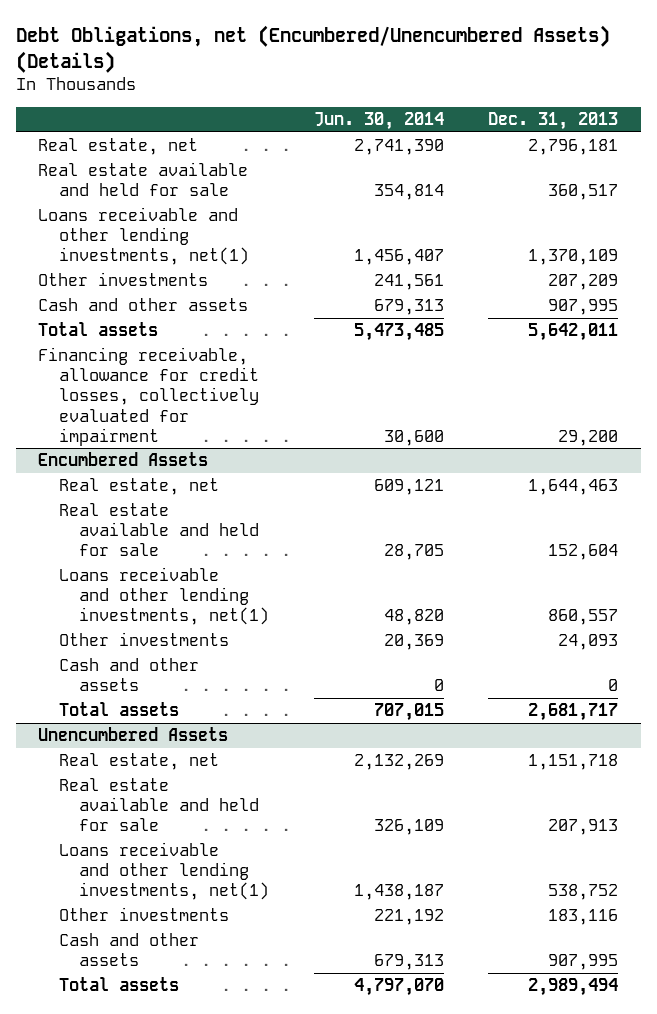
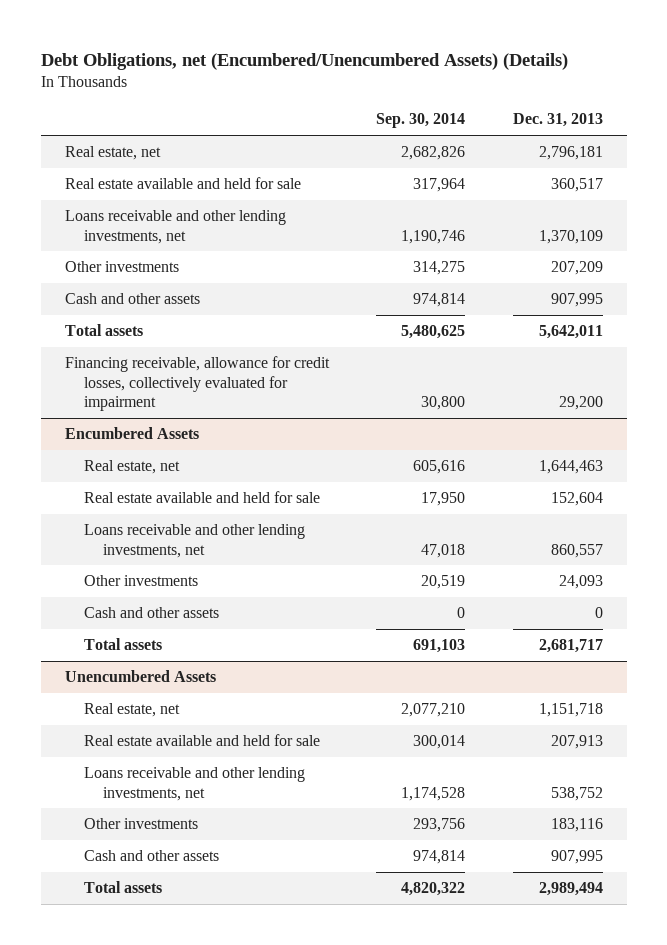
- | Jun. 30, 2014 | Dec. 31, 2013
+ | Sep. 30, 2014 | Dec. 31, 2013
- Loans receivable and other lending investments, net(1) | 1,456,407 | 1,370,109
+ Loans receivable and other lending investments, net | 1,190,746 | 1,370,109
@ Encumbered Assets
- Loans receivable and other lending investments, net(1) | 48,820 | 860,557
+ Loans receivable and other lending investments, net | 47,018 | 860,557
@ Unencumbered Assets
- Loans receivable and other lending investments, net(1) | 1,438,187 | 538,752
+ Loans receivable and other lending investments, net | 1,174,528 | 538,752

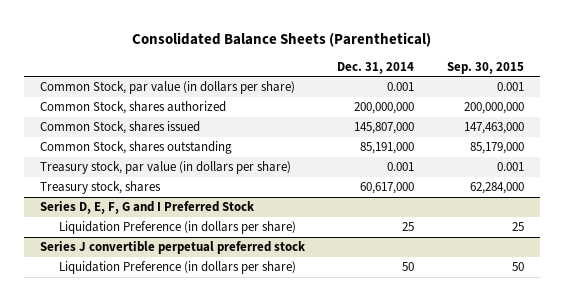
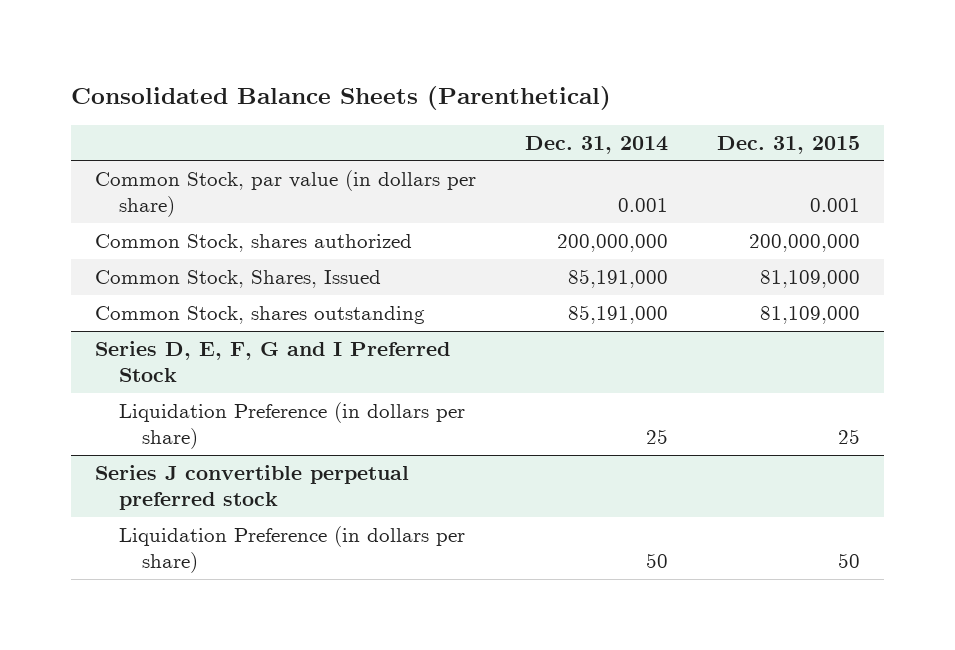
- | Dec. 31, 2014 | Sep. 30, 2015
+ | Dec. 31, 2014 | Dec. 31, 2015
- Common Stock, shares issued | 145,807,000 | 147,463,000
+ Common Stock, Shares, Issued | 85,191,000 | 81,109,000
- Treasury stock, par value (in dollars per share) | 0.001 | 0.001
- Treasury stock, shares | 60,617,000 | 62,284,000

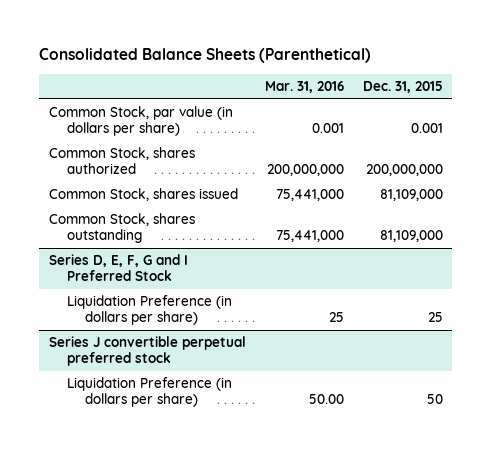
- | Dec. 31, 2014 | Dec. 31, 2015
+ | Mar. 31, 2016 | Dec. 31, 2015
- Common Stock, Shares, Issued | 85,191,000 | 81,109,000
+ Common Stock, shares issued | 75,441,000 | 81,109,000

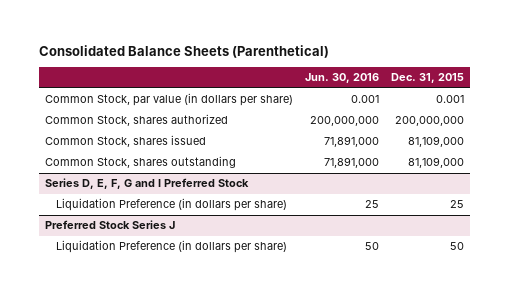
- | Mar. 31, 2016 | Dec. 31, 2015
+ | Jun. 30, 2016 | Dec. 31, 2015
- Series J convertible perpetual preferred stock
+ Preferred Stock Series J

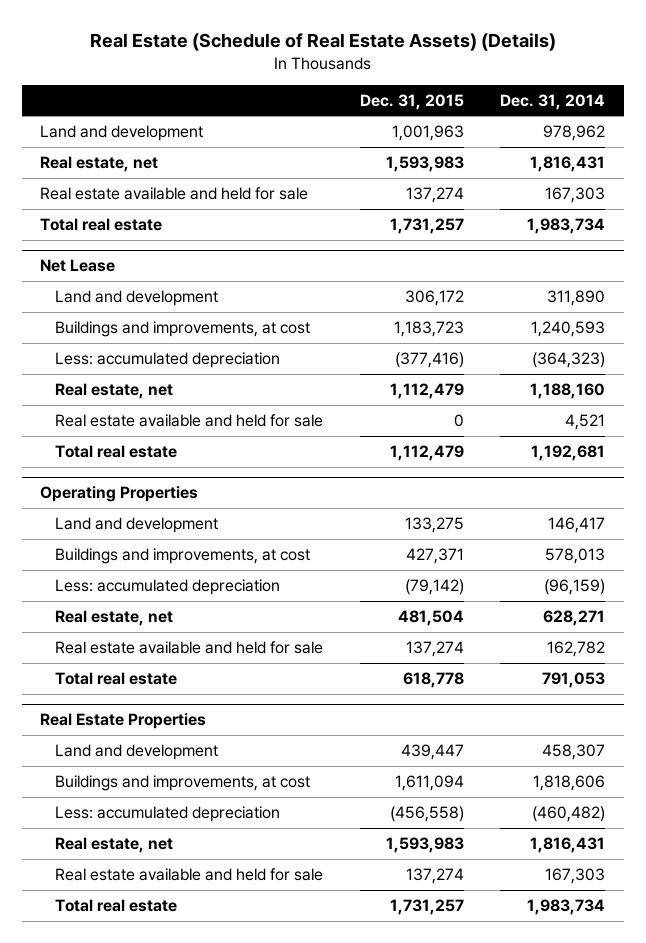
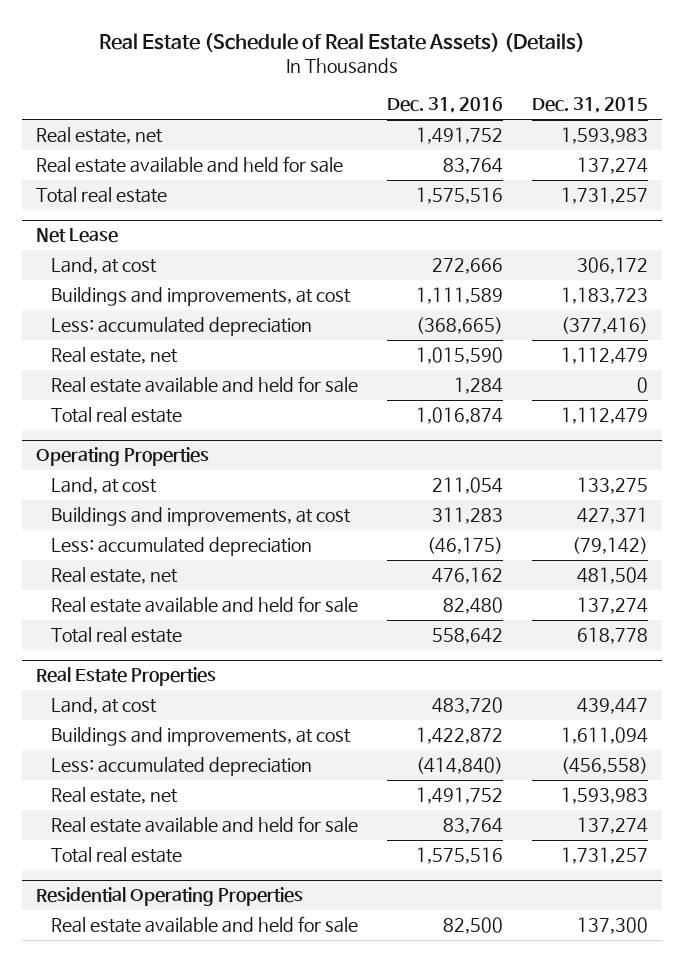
- | Dec. 31, 2015 | Dec. 31, 2014
+ | Dec. 31, 2016 | Dec. 31, 2015
- Land and development | 1,001,963 | 978,962
@ Net Lease
- Land and development | 306,172 | 311,890
+ Land, at cost | 272,666 | 306,172
@ Operating Properties
- Land and development | 133,275 | 146,417
+ Land, at cost | 211,054 | 133,275
@ Real Estate Properties
- Land and development | 439,447 | 458,307
+ Land, at cost | 483,720 | 439,447
+ Residential Operating Properties
+ Real estate available and held for sale | 82,500 | 137,300

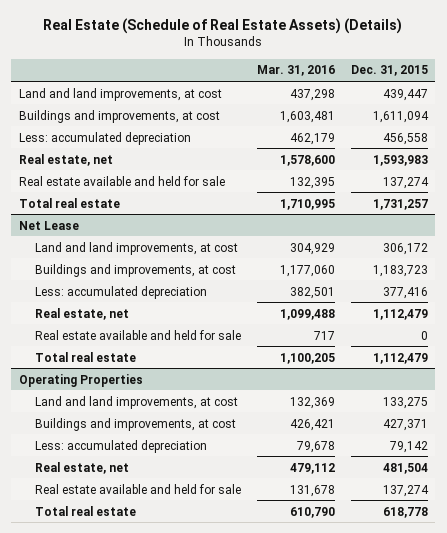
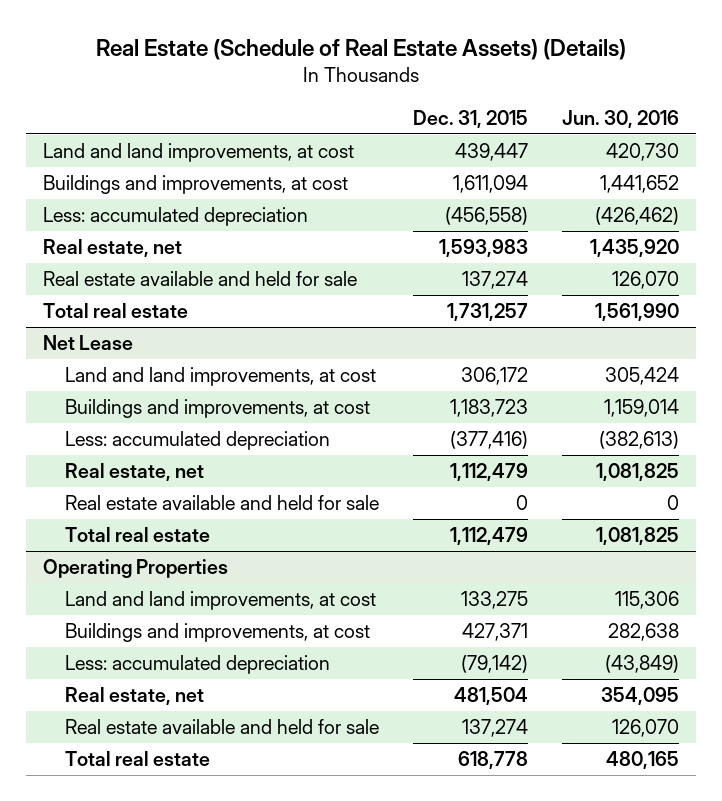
- | Mar. 31, 2016 | Dec. 31, 2015
+ | Dec. 31, 2015 | Jun. 30, 2016
- Less: accumulated depreciation | 462,179 | 456,558
+ Less: accumulated depreciation | (456,558) | (426,462)
@ Net Lease
- Less: accumulated depreciation | 382,501 | 377,416
+ Less: accumulated depreciation | (377,416) | (382,613)
@ Operating Properties
- Less: accumulated depreciation | 79,678 | 79,142
+ Less: accumulated depreciation | (79,142) | (43,849)

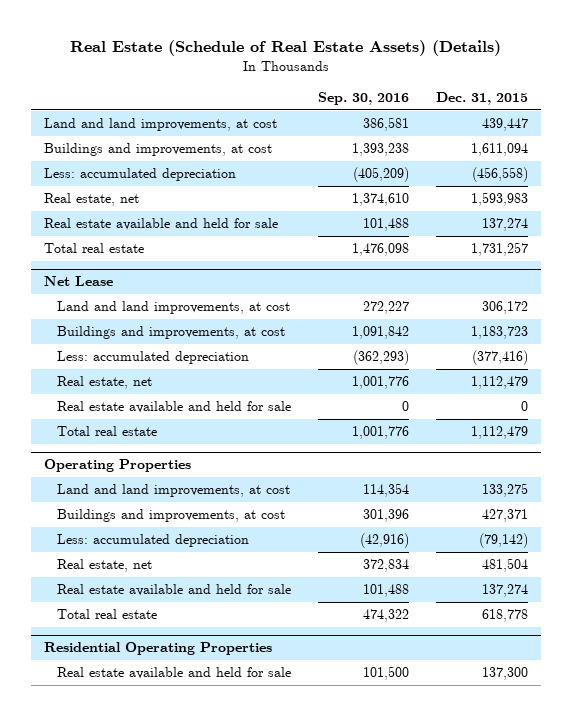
- | Dec. 31, 2015 | Jun. 30, 2016
+ | Sep. 30, 2016 | Dec. 31, 2015
+ Residential Operating Properties
+ Real estate available and held for sale | 101,500 | 137,300

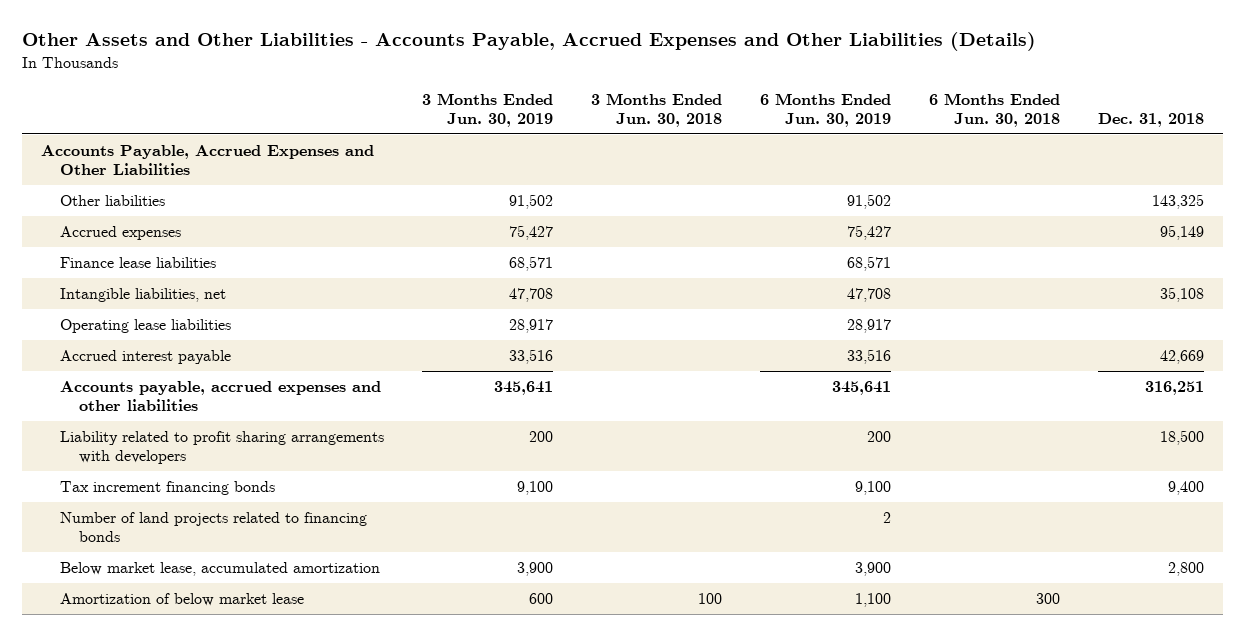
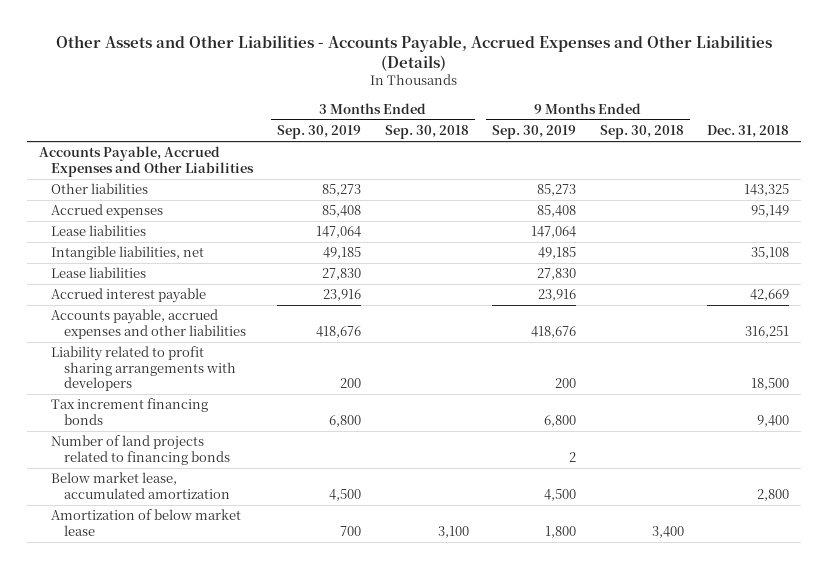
- | 3 Months Ended Jun. 30, 2019 | 3 Months Ended Jun. 30, 2018 | 6 Months Ended Jun. 30, 2019 | 6 Months Ended Jun. 30, 2018 | Dec. 31, 2018
+ | 3 Months Ended Sep. 30, 2019 | 3 Months Ended Sep. 30, 2018 | 9 Months Ended Sep. 30, 2019 | 9 Months Ended Sep. 30, 2018 | Dec. 31, 2018
- Finance lease liabilities | 68,571 | | 68,571 | |
+ Lease liabilities | 147,064 | | 147,064 | |
- Operating lease liabilities | 28,917 | | 28,917 | |
+ Lease liabilities | 27,830 | | 27,830 | |

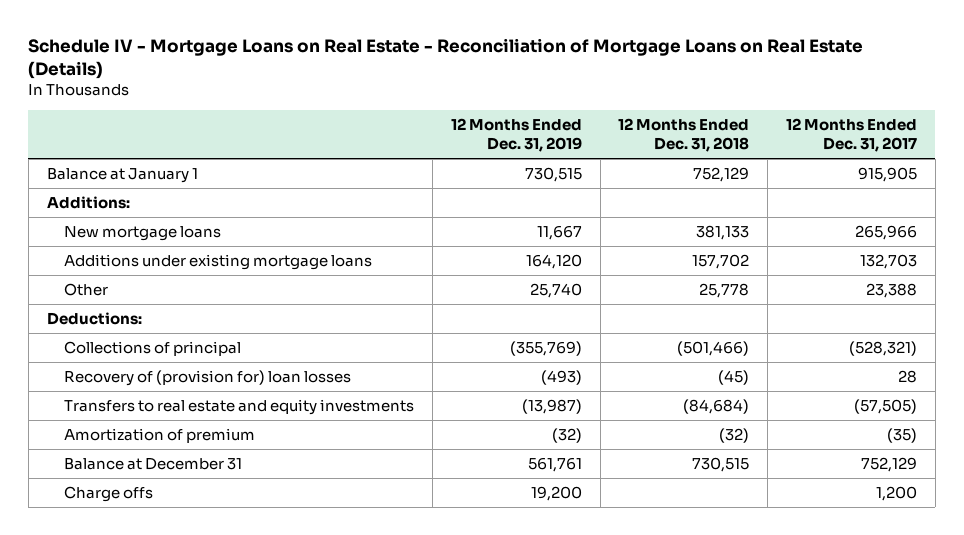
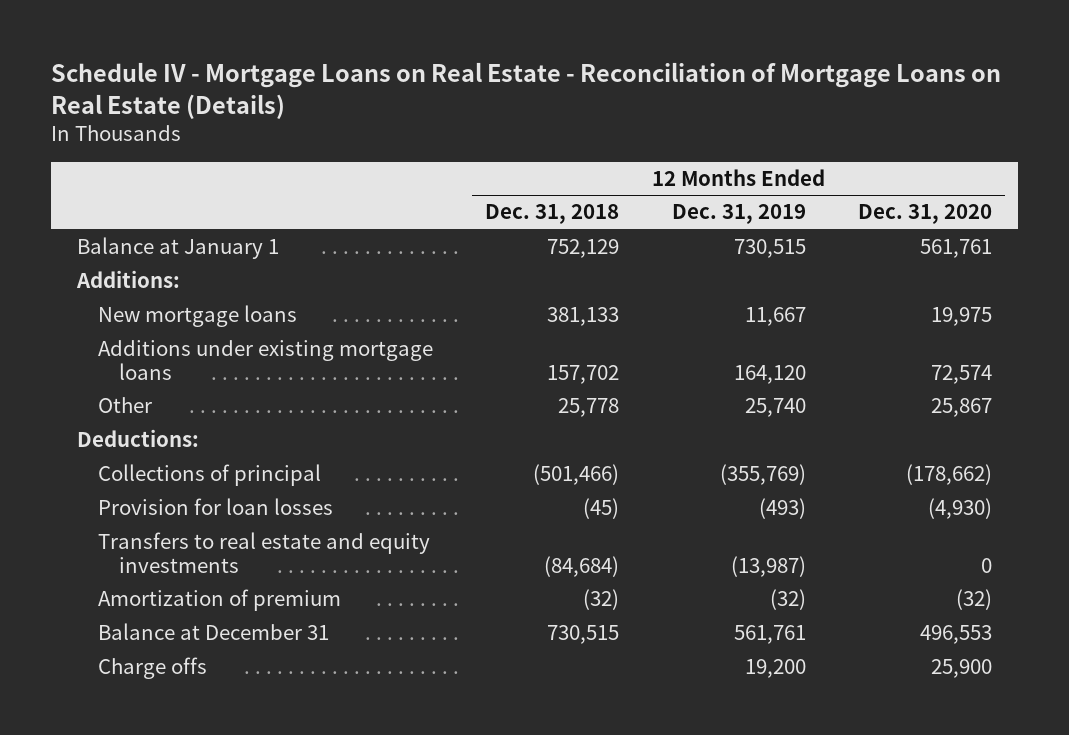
- | 12 Months Ended Dec. 31, 2019 | 12 Months Ended Dec. 31, 2018 | 12 Months Ended Dec. 31, 2017
+ | 12 Months Ended Dec. 31, 2018 | 12 Months Ended Dec. 31, 2019 | 12 Months Ended Dec. 31, 2020
- Recovery of (provision for) loan losses | (493) | (45) | 28
+ Provision for loan losses | (45) | (493) | (4,930)

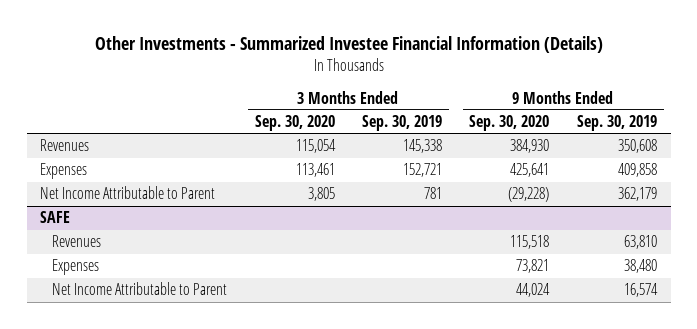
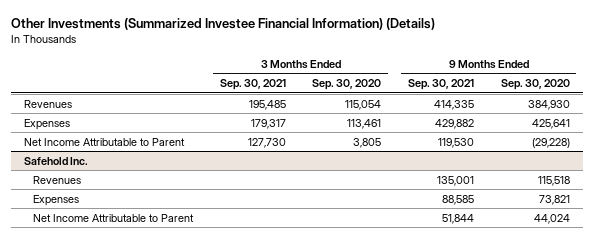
- Other Investments - Summarized Investee Financial Information (Details)
+ Other Investments (Summarized Investee Financial Information) (Details)
- | 3 Months Ended Sep. 30, 2020 | 3 Months Ended Sep. 30, 2019 | 9 Months Ended Sep. 30, 2020 | 9 Months Ended Sep. 30, 2019
+ | 3 Months Ended Sep. 30, 2021 | 3 Months Ended Sep. 30, 2020 | 9 Months Ended Sep. 30, 2021 | 9 Months Ended Sep. 30, 2020
- SAFE
+ Safehold Inc.

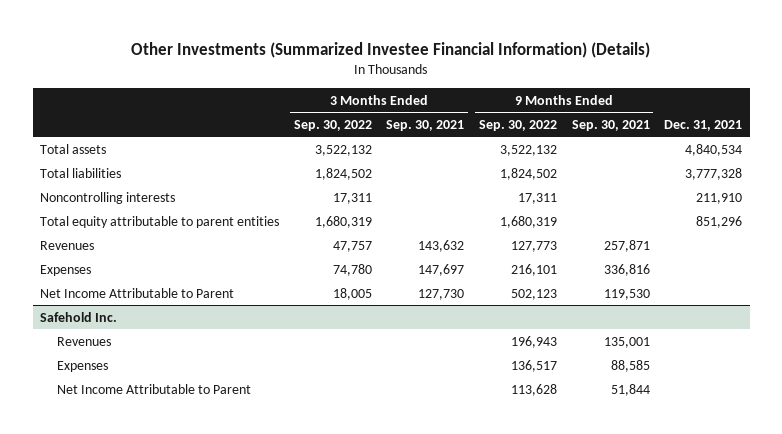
- | 3 Months Ended Sep. 30, 2021 | 3 Months Ended Sep. 30, 2020 | 9 Months Ended Sep. 30, 2021 | 9 Months Ended Sep. 30, 2020
+ | 3 Months Ended Sep. 30, 2022 | 3 Months Ended Sep. 30, 2021 | 9 Months Ended Sep. 30, 2022 | 9 Months Ended Sep. 30, 2021 | Dec. 31, 2021
- Revenues | 195,485 | 115,054 | 414,335 | 384,930
- Expenses | 179,317 | 113,461 | 429,882 | 425,641
+ Total assets | 3,522,132 | | 3,522,132 | | 4,840,534
+ Total liabilities | 1,824,502 | | 1,824,502 | | 3,777,328
+ Noncontrolling interests | 17,311 | | 17,311 | | 211,910
+ Total equity attributable to parent entities | 1,680,319 | | 1,680,319 | | 851,296
+ Revenues | 47,757 | 143,632 | 127,773 | 257,871 |
+ Expenses | 74,780 | 147,697 | 216,101 | 336,816 |

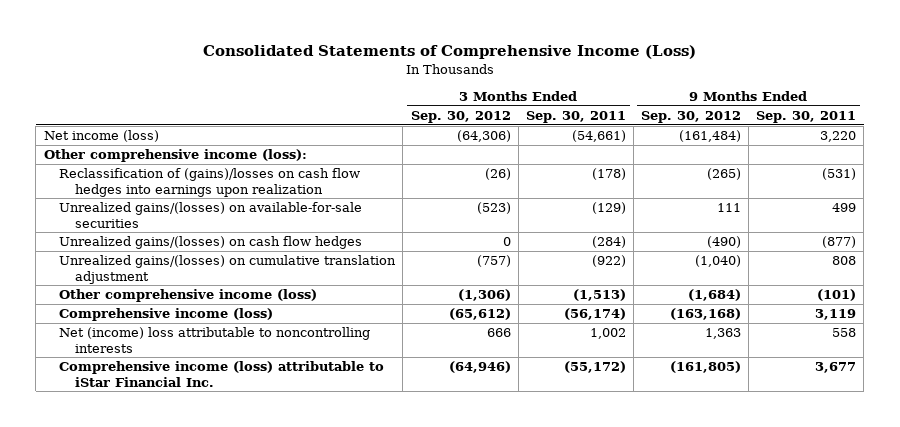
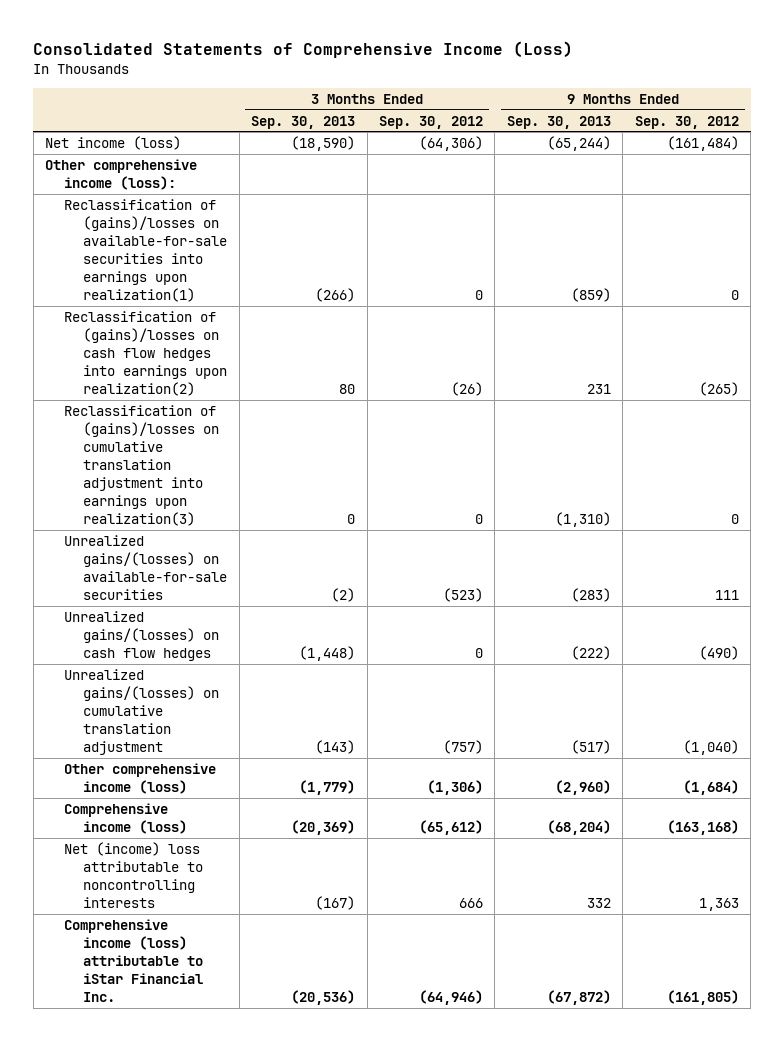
- | 3 Months Ended Sep. 30, 2012 | 3 Months Ended Sep. 30, 2011 | 9 Months Ended Sep. 30, 2012 | 9 Months Ended Sep. 30, 2011
+ | 3 Months Ended Sep. 30, 2013 | 3 Months Ended Sep. 30, 2012 | 9 Months Ended Sep. 30, 2013 | 9 Months Ended Sep. 30, 2012
- Reclassification of (gains)/losses on cash flow hedges into earnings upon realization | (26) | (178) | (265) | (531)
+ Reclassification of (gains)/losses on available-for-sale securities into earnings upon realization(1) | (266) | 0 | (859) | 0
+ Reclassification of (gains)/losses on cash flow hedges into earnings upon realization(2) | 80 | (26) | 231 | (265)
+ Reclassification of (gains)/losses on cumulative translation adjustment into earnings upon realization(3) | 0 | 0 | (1,310) | 0

